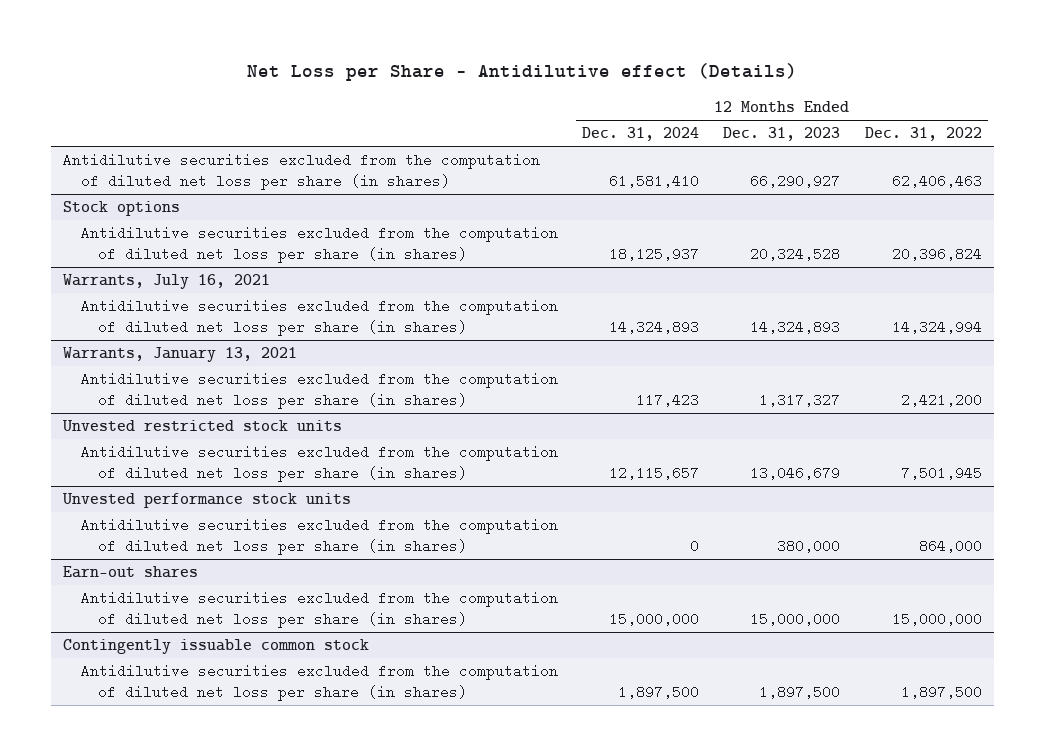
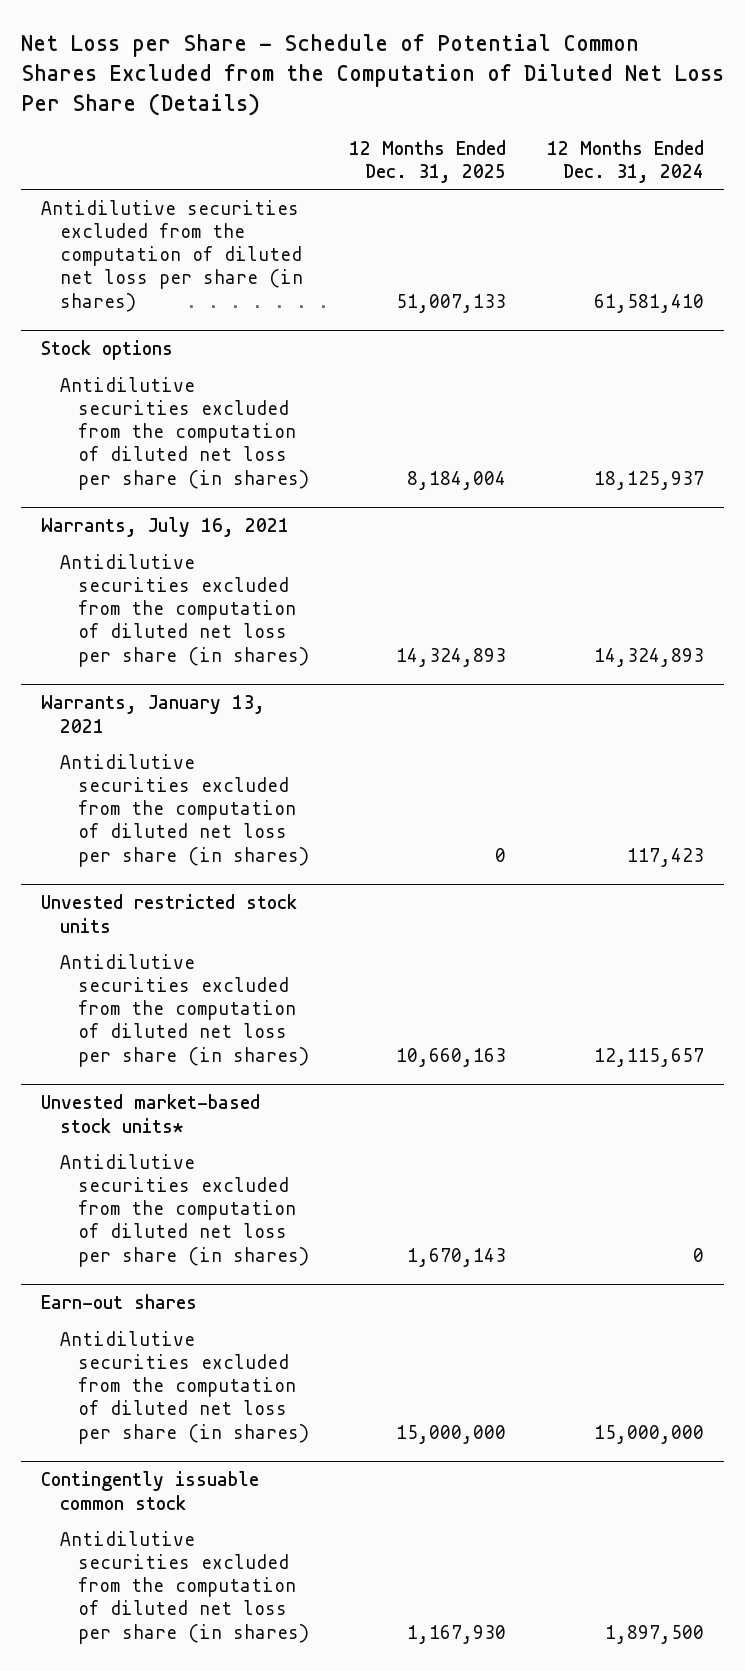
- Net Loss per Share - Antidilutive effect (Details)
+ Net Loss per Share - Schedule of Potential Common Shares Excluded from the Computation of Diluted Net Loss Per Share (Details)
- | 12 Months Ended Dec. 31, 2024 | 12 Months Ended Dec. 31, 2023 | 12 Months Ended Dec. 31, 2022
+ | 12 Months Ended Dec. 31, 2025 | 12 Months Ended Dec. 31, 2024
- Unvested performance stock units
+ Unvested market-based stock units*

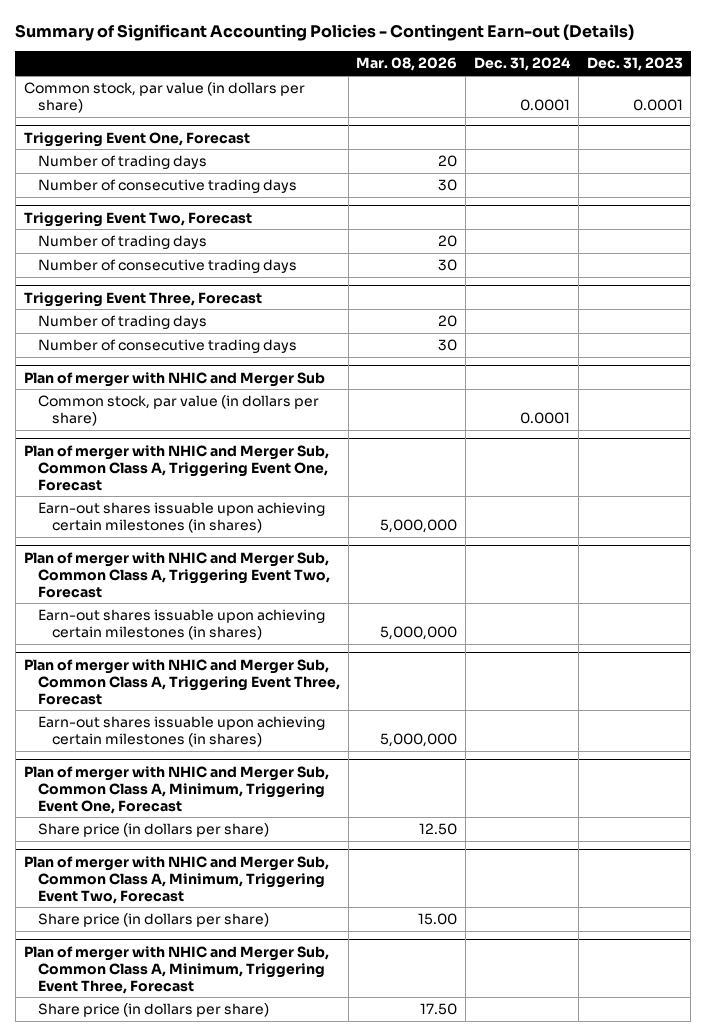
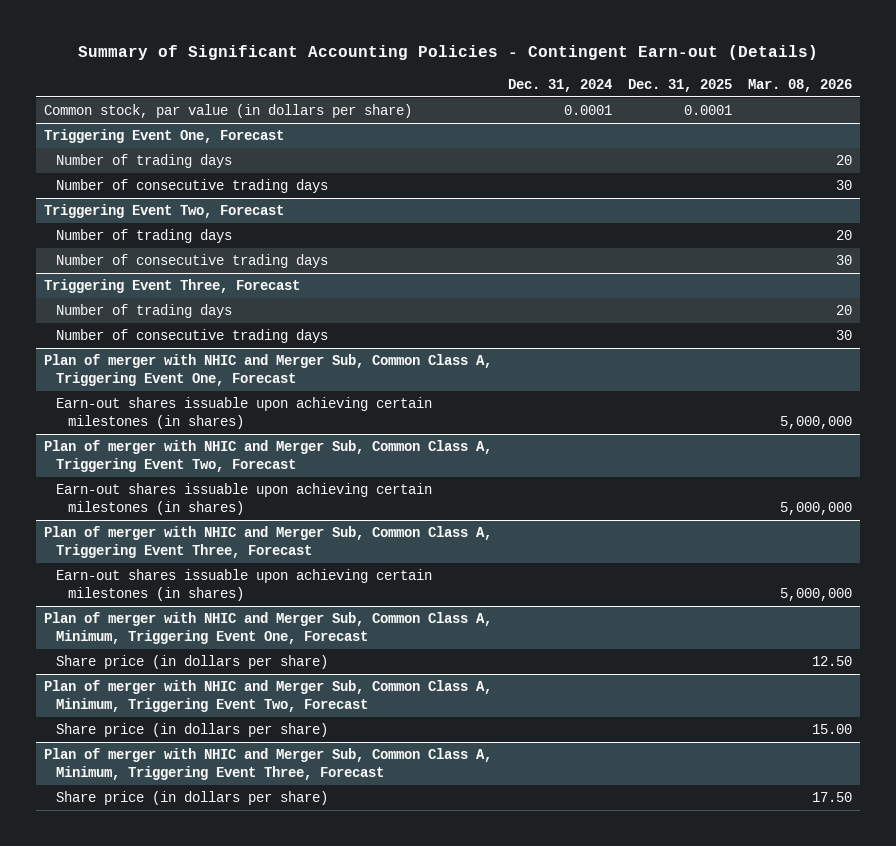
- | Mar. 08, 2026 | Dec. 31, 2024 | Dec. 31, 2023
+ | Dec. 31, 2024 | Dec. 31, 2025 | Mar. 08, 2026
- Plan of merger with NHIC and Merger Sub
- Common stock, par value (in dollars per share) | | 0.0001 |

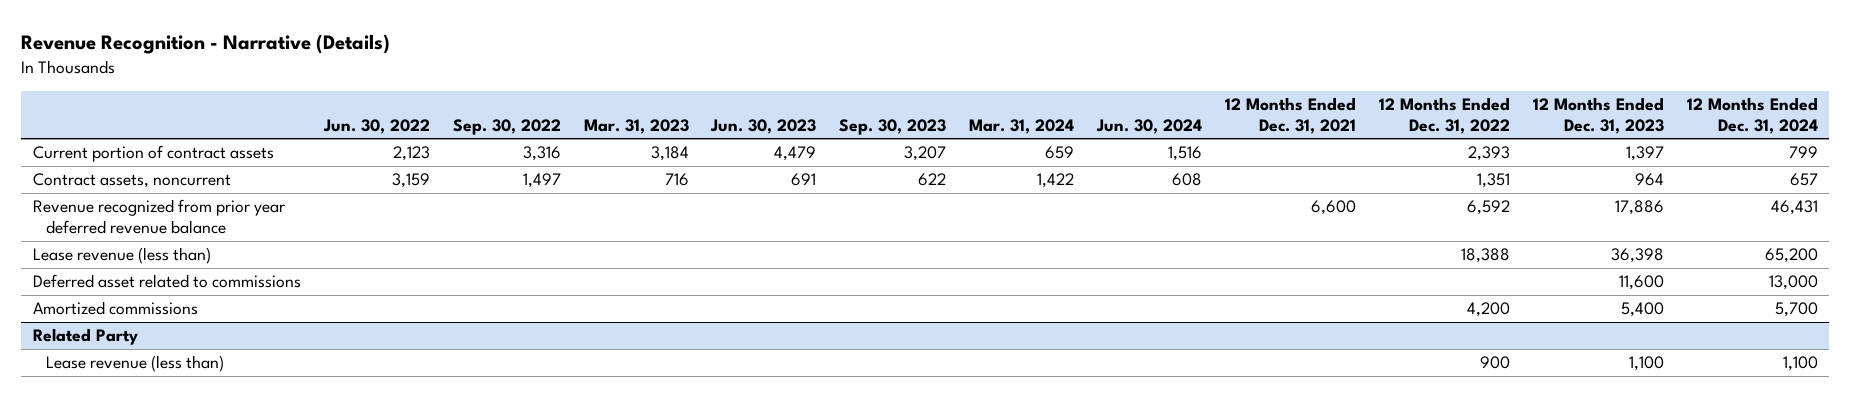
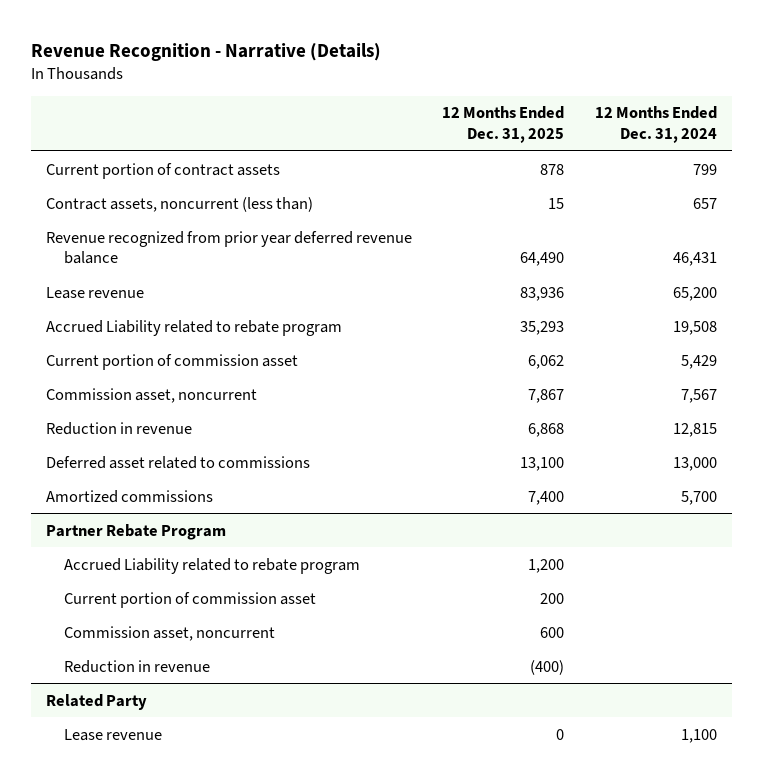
- | Jun. 30, 2022 | Sep. 30, 2022 | Mar. 31, 2023 | Jun. 30, 2023 | Sep. 30, 2023 | Mar. 31, 2024 | Jun. 30, 2024 | 12 Months Ended Dec. 31, 2021 | 12 Months Ended Dec. 31, 2022 | 12 Months Ended Dec. 31, 2023 | 12 Months Ended Dec. 31, 2024
+ | 12 Months Ended Dec. 31, 2025 | 12 Months Ended Dec. 31, 2024
- Contract assets, noncurrent | 3,159 | 1,497 | 716 | 691 | 622 | 1,422 | 608 | | 1,351 | 964 | 657
+ Contract assets, noncurrent (less than) | 15 | 657
- Lease revenue (less than) | | | | | | | | | 18,388 | 36,398 | 65,200
+ Lease revenue | 83,936 | 65,200
+ Accrued Liability related to rebate program | 35,293 | 19,508
+ Current portion of commission asset | 6,062 | 5,429
+ Commission asset, noncurrent | 7,867 | 7,567
+ Reduction in revenue | 6,868 | 12,815
+ Partner Rebate Program
+ Accrued Liability related to rebate program | 1,200 |
+ Current portion of commission asset | 200 |
+ Commission asset, noncurrent | 600 |
+ Reduction in revenue | (400) |
@ Related Party
- Lease revenue (less than) | | | | | | | | | 900 | 1,100 | 1,100
+ Lease revenue | 0 | 1,100

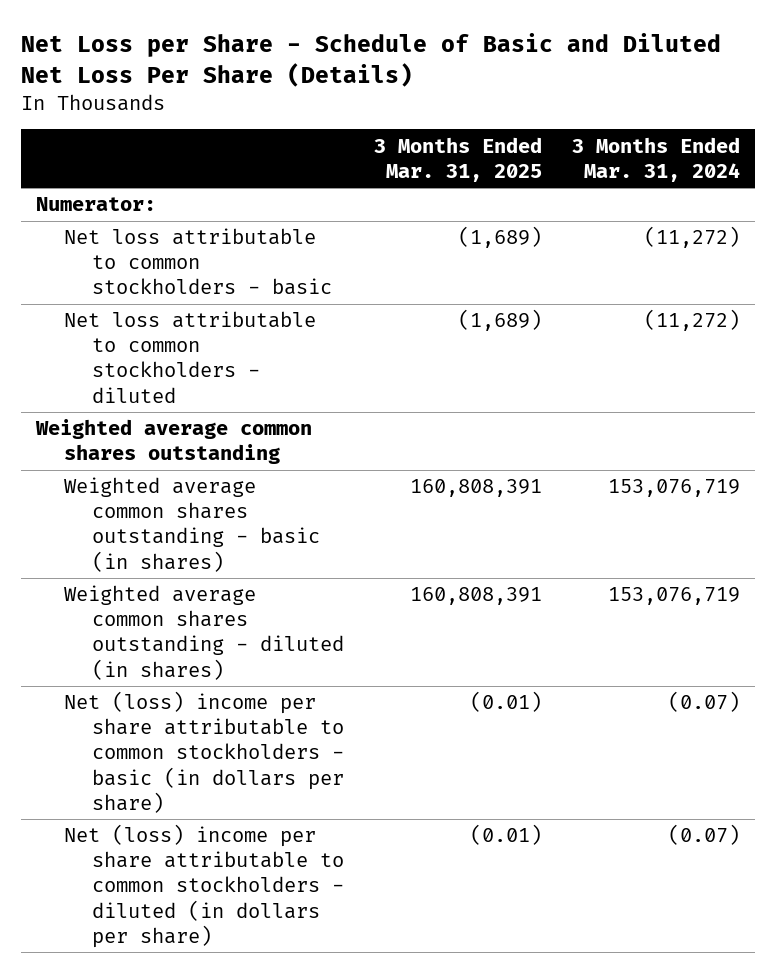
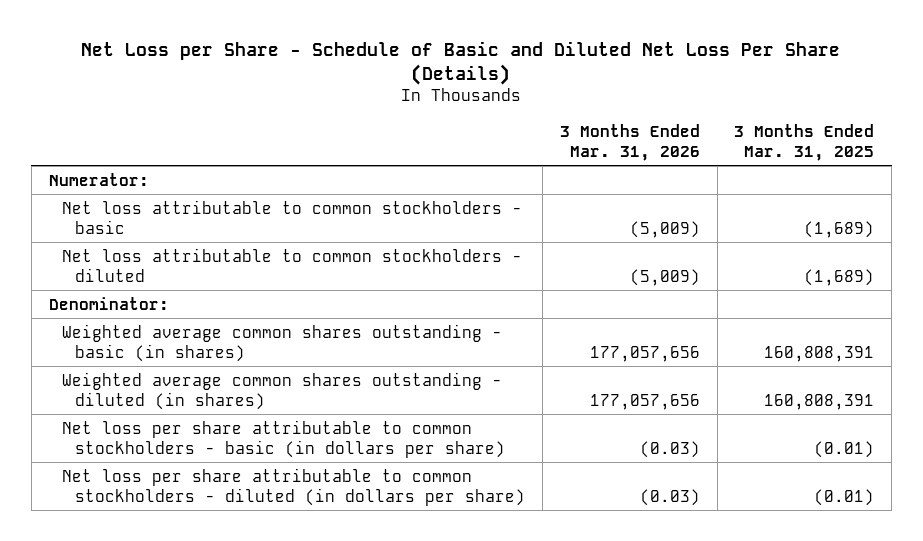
- | 3 Months Ended Mar. 31, 2025 | 3 Months Ended Mar. 31, 2024
+ | 3 Months Ended Mar. 31, 2026 | 3 Months Ended Mar. 31, 2025
- Weighted average common shares outstanding
+ Denominator:
- Net (loss) income per share attributable to common stockholders - basic (in dollars per share) | (0.01) | (0.07)
- Net (loss) income per share attributable to common stockholders - diluted (in dollars per share) | (0.01) | (0.07)
+ Net loss per share attributable to common stockholders - basic (in dollars per share) | (0.03) | (0.01)
+ Net loss per share attributable to common stockholders - diluted (in dollars per share) | (0.03) | (0.01)

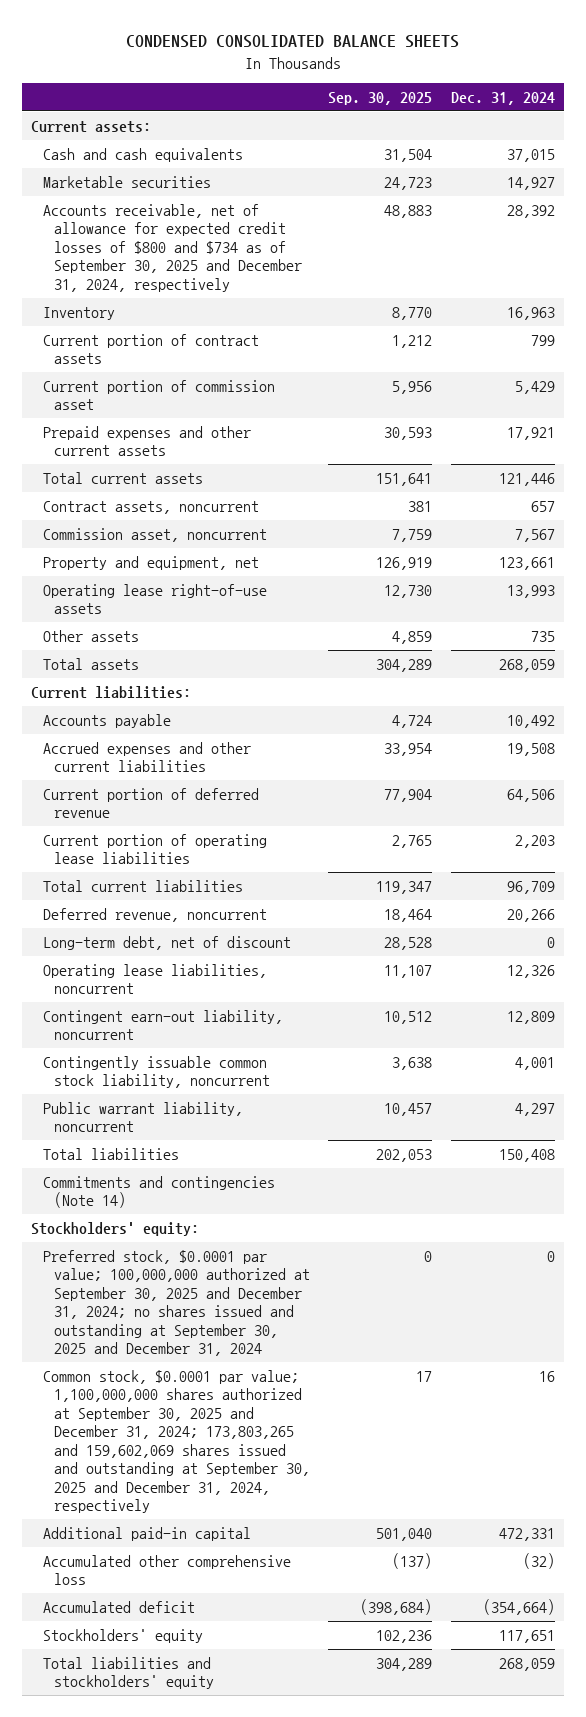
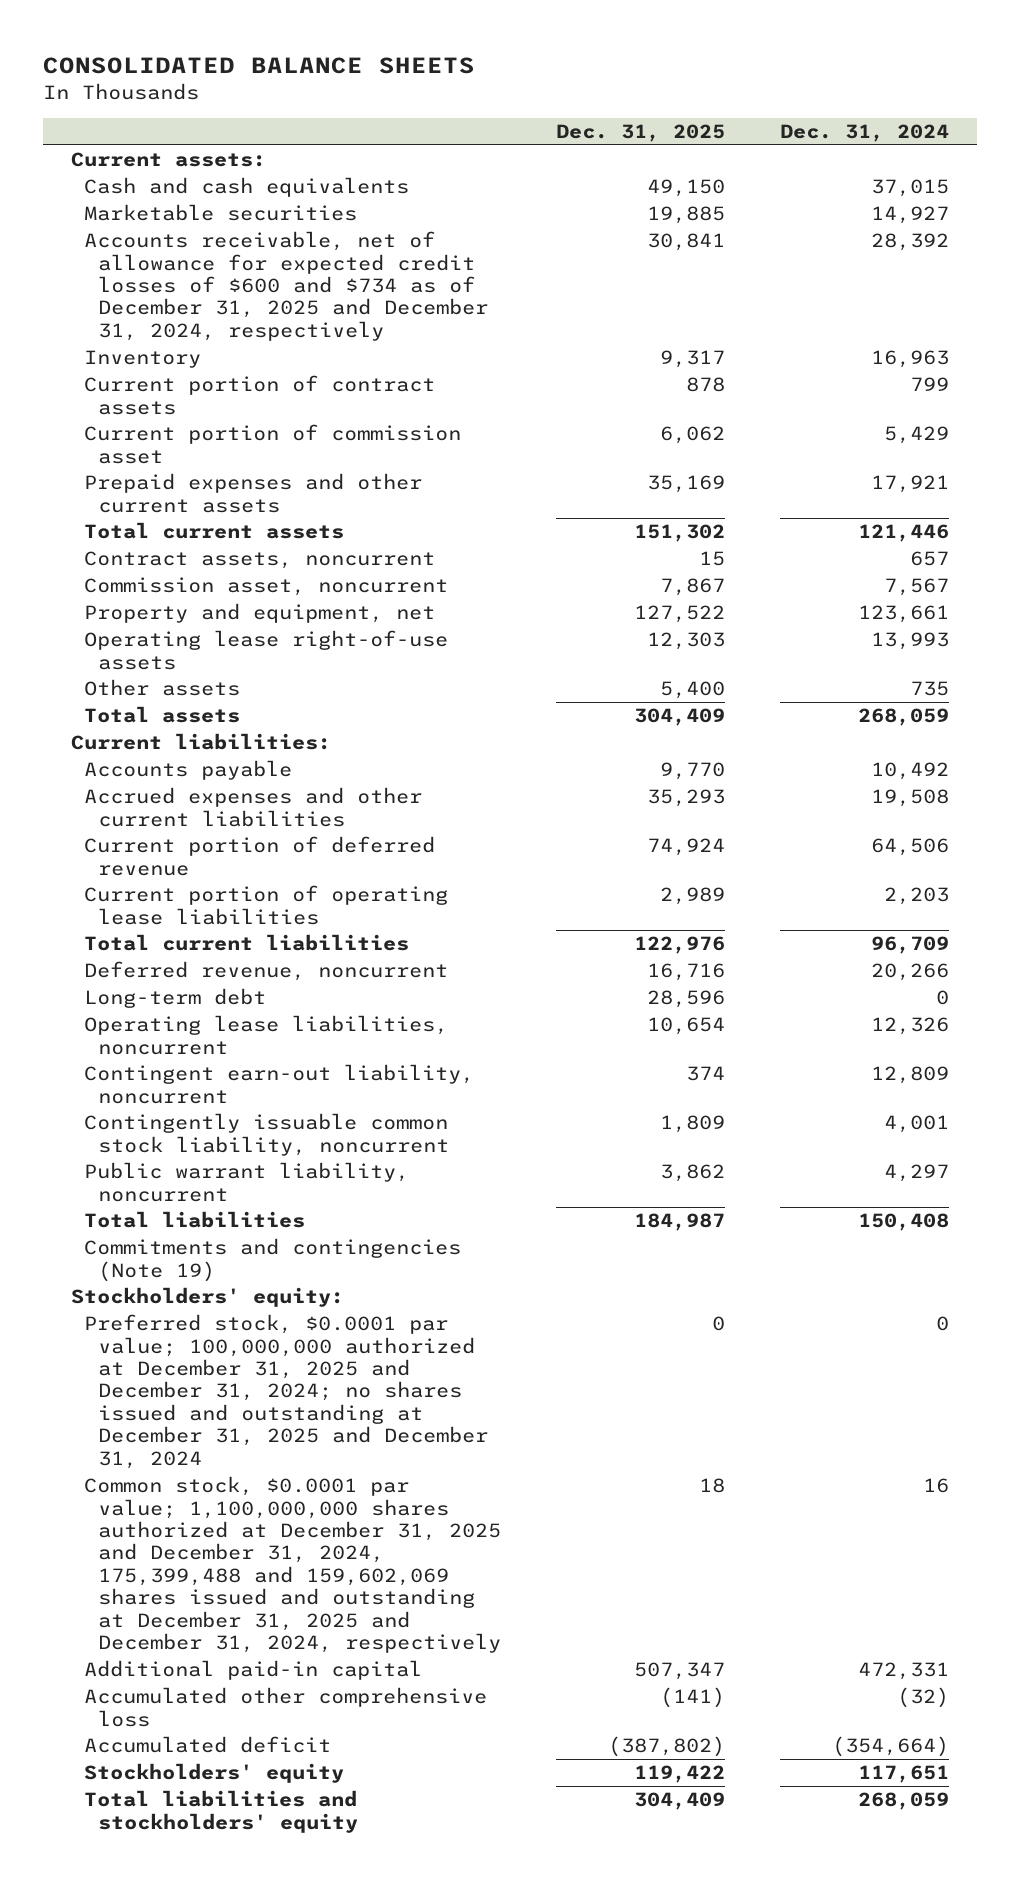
- CONDENSED CONSOLIDATED BALANCE SHEETS
+ CONSOLIDATED BALANCE SHEETS
- | Sep. 30, 2025 | Dec. 31, 2024
+ | Dec. 31, 2025 | Dec. 31, 2024
- Accounts receivable, net of allowance for expected credit losses of $800 and $734 as of September 30, 2025 and December 31, 2024, respectively | 48,883 | 28,392
+ Accounts receivable, net of allowance for expected credit losses of $600 and $734 as of December 31, 2025 and December 31, 2024, respectively | 30,841 | 28,392
- Long-term debt, net of discount | 28,528 | 0
+ Long-term debt | 28,596 | 0
- Commitments and contingencies (Note 14)
+ Commitments and contingencies (Note 19)
- Preferred stock, $0.0001 par value; 100,000,000 authorized at September 30, 2025 and December 31, 2024; no shares issued and outstanding at September 30, 2025 and December 31, 2024 | 0 | 0
- Common stock, $0.0001 par value; 1,100,000,000 shares authorized at September 30, 2025 and December 31, 2024; 173,803,265 and 159,602,069 shares issued and outstanding at September 30, 2025 and December 31, 2024, respectively | 17 | 16
+ Preferred stock, $0.0001 par value; 100,000,000 authorized at December 31, 2025 and December 31, 2024; no shares issued and outstanding at December 31, 2025 and December 31, 2024 | 0 | 0
+ Common stock, $0.0001 par value; 1,100,000,000 shares authorized at December 31, 2025 and December 31, 2024, 175,399,488 and 159,602,069 shares issued and outstanding at December 31, 2025 and December 31, 2024, respectively | 18 | 16

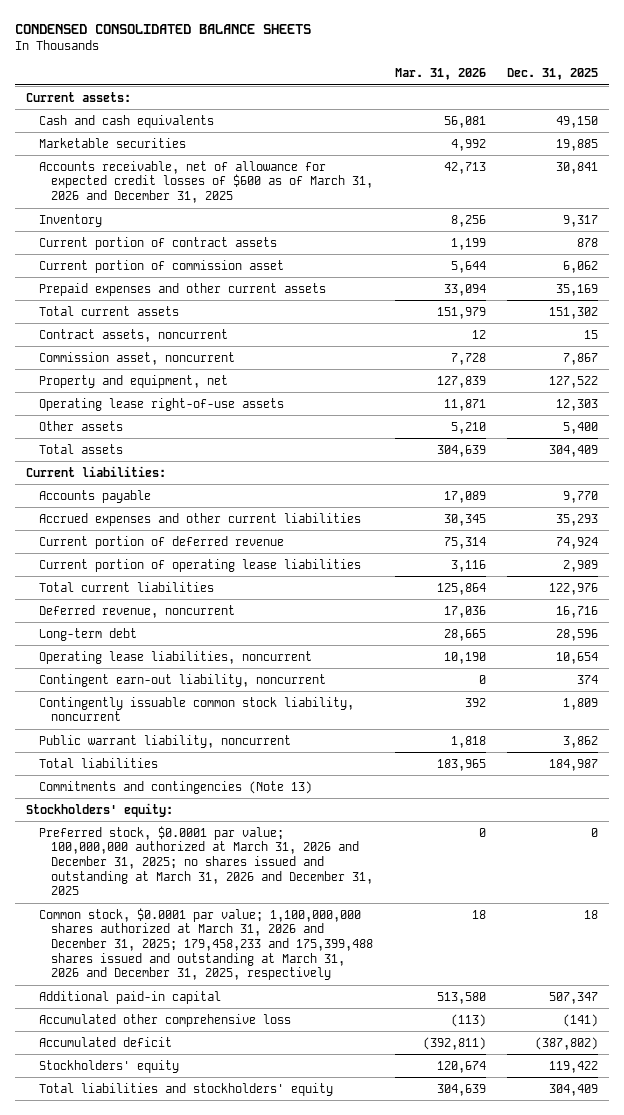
- CONSOLIDATED BALANCE SHEETS
+ CONDENSED CONSOLIDATED BALANCE SHEETS
- | Dec. 31, 2025 | Dec. 31, 2024
+ | Mar. 31, 2026 | Dec. 31, 2025
- Accounts receivable, net of allowance for expected credit losses of $600 and $734 as of December 31, 2025 and December 31, 2024, respectively | 30,841 | 28,392
+ Accounts receivable, net of allowance for expected credit losses of $600 as of March 31, 2026 and December 31, 2025 | 42,713 | 30,841
- Commitments and contingencies (Note 19)
+ Commitments and contingencies (Note 13)
- Preferred stock, $0.0001 par value; 100,000,000 authorized at December 31, 2025 and December 31, 2024; no shares issued and outstanding at December 31, 2025 and December 31, 2024 | 0 | 0
- Common stock, $0.0001 par value; 1,100,000,000 shares authorized at December 31, 2025 and December 31, 2024, 175,399,488 and 159,602,069 shares issued and outstanding at December 31, 2025 and December 31, 2024, respectively | 18 | 16
+ Preferred stock, $0.0001 par value; 100,000,000 authorized at March 31, 2026 and December 31, 2025; no shares issued and outstanding at March 31, 2026 and December 31, 2025 | 0 | 0
+ Common stock, $0.0001 par value; 1,100,000,000 shares authorized at March 31, 2026 and December 31, 2025; 179,458,233 and 175,399,488 shares issued and outstanding at March 31, 2026 and December 31, 2025, respectively | 18 | 18

